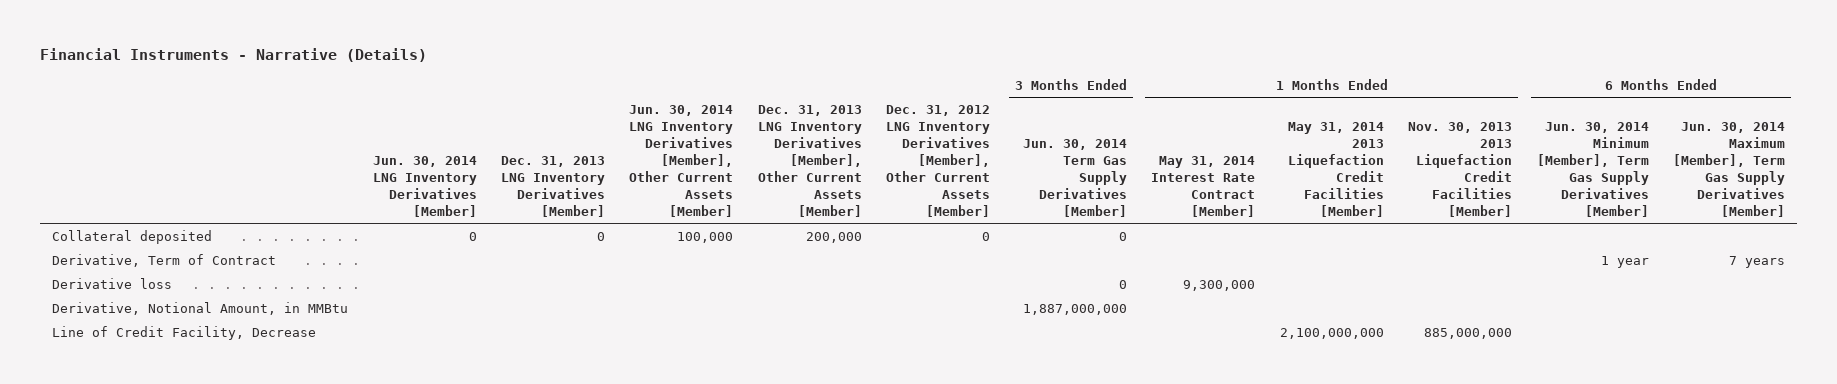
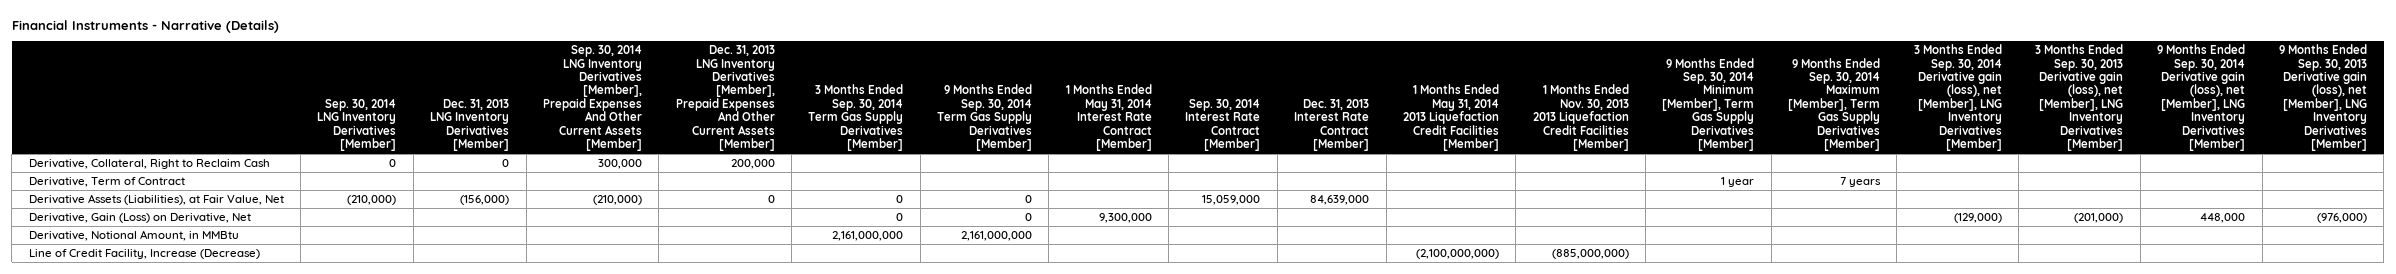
- | Jun. 30, 2014 LNG Inventory Derivatives [Member] | Dec. 31, 2013 LNG Inventory Derivatives [Member] | Jun. 30, 2014 LNG Inventory Derivatives [Member], Other Current Assets [Member] | Dec. 31, 2013 LNG Inventory Derivatives [Member], Other Current Assets [Member] | Dec. 31, 2012 LNG Inventory Derivatives [Member], Other Current Assets [Member] | 3 Months Ended Jun. 30, 2014 Term Gas Supply Derivatives [Member] | 1 Months Ended May 31, 2014 Interest Rate Contract [Member] | 1 Months Ended May 31, 2014 2013 Liquefaction Credit Facilities [Member] | 1 Months Ended Nov. 30, 2013 2013 Liquefaction Credit Facilities [Member] | 6 Months Ended Jun. 30, 2014 Minimum [Member], Term Gas Supply Derivatives [Member] | 6 Months Ended Jun. 30, 2014 Maximum [Member], Term Gas Supply Derivatives [Member]
+ | Sep. 30, 2014 LNG Inventory Derivatives [Member] | Dec. 31, 2013 LNG Inventory Derivatives [Member] | Sep. 30, 2014 LNG Inventory Derivatives [Member], Prepaid Expenses And Other Current Assets [Member] | Dec. 31, 2013 LNG Inventory Derivatives [Member], Prepaid Expenses And Other Current Assets [Member] | 3 Months Ended Sep. 30, 2014 Term Gas Supply Derivatives [Member] | 9 Months Ended Sep. 30, 2014 Term Gas Supply Derivatives [Member] | 1 Months Ended May 31, 2014 Interest Rate Contract [Member] | Sep. 30, 2014 Interest Rate Contract [Member] | Dec. 31, 2013 Interest Rate Contract [Member] | 1 Months Ended May 31, 2014 2013 Liquefaction Credit Facilities [Member] | 1 Months Ended Nov. 30, 2013 2013 Liquefaction Credit Facilities [Member] | 9 Months Ended Sep. 30, 2014 Minimum [Member], Term Gas Supply Derivatives [Member] | 9 Months Ended Sep. 30, 2014 Maximum [Member], Term Gas Supply Derivatives [Member] | 3 Months Ended Sep. 30, 2014 Derivative gain (loss), net [Member], LNG Inventory Derivatives [Member] | 3 Months Ended Sep. 30, 2013 Derivative gain (loss), net [Member], LNG Inventory Derivatives [Member] | 9 Months Ended Sep. 30, 2014 Derivative gain (loss), net [Member], LNG Inventory Derivatives [Member] | 9 Months Ended Sep. 30, 2013 Derivative gain (loss), net [Member], LNG Inventory Derivatives [Member]
- Collateral deposited | 0 | 0 | 100,000 | 200,000 | 0 | 0 | | | | |
+ Derivative, Collateral, Right to Reclaim Cash | 0 | 0 | 300,000 | 200,000 | | | | | | | | | | | | |
- Derivative loss | | | | | | 0 | 9,300,000 | | | |
+ Derivative Assets (Liabilities), at Fair Value, Net | (210,000) | (156,000) | (210,000) | 0 | 0 | 0 | | 15,059,000 | 84,639,000 | | | | | | | |
+ Derivative, Gain (Loss) on Derivative, Net | | | | | 0 | 0 | 9,300,000 | | | | | | | (129,000) | (201,000) | 448,000 | (976,000)
- Line of Credit Facility, Decrease | | | | | | | | 2,100,000,000 | 885,000,000 | |
+ Line of Credit Facility, Increase (Decrease) | | | | | | | | | | (2,100,000,000) | (885,000,000) | | | | | |

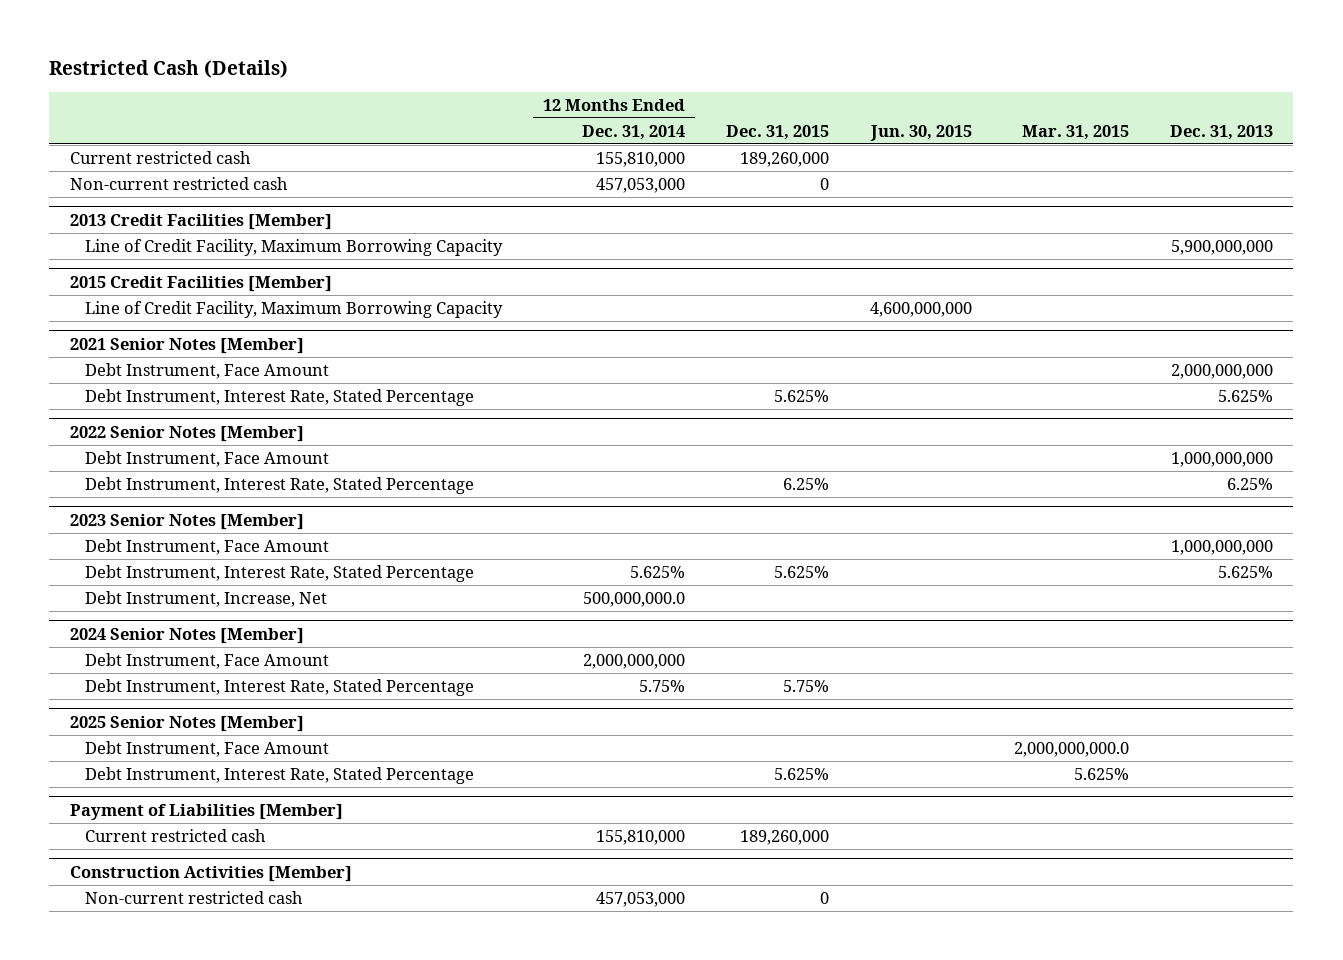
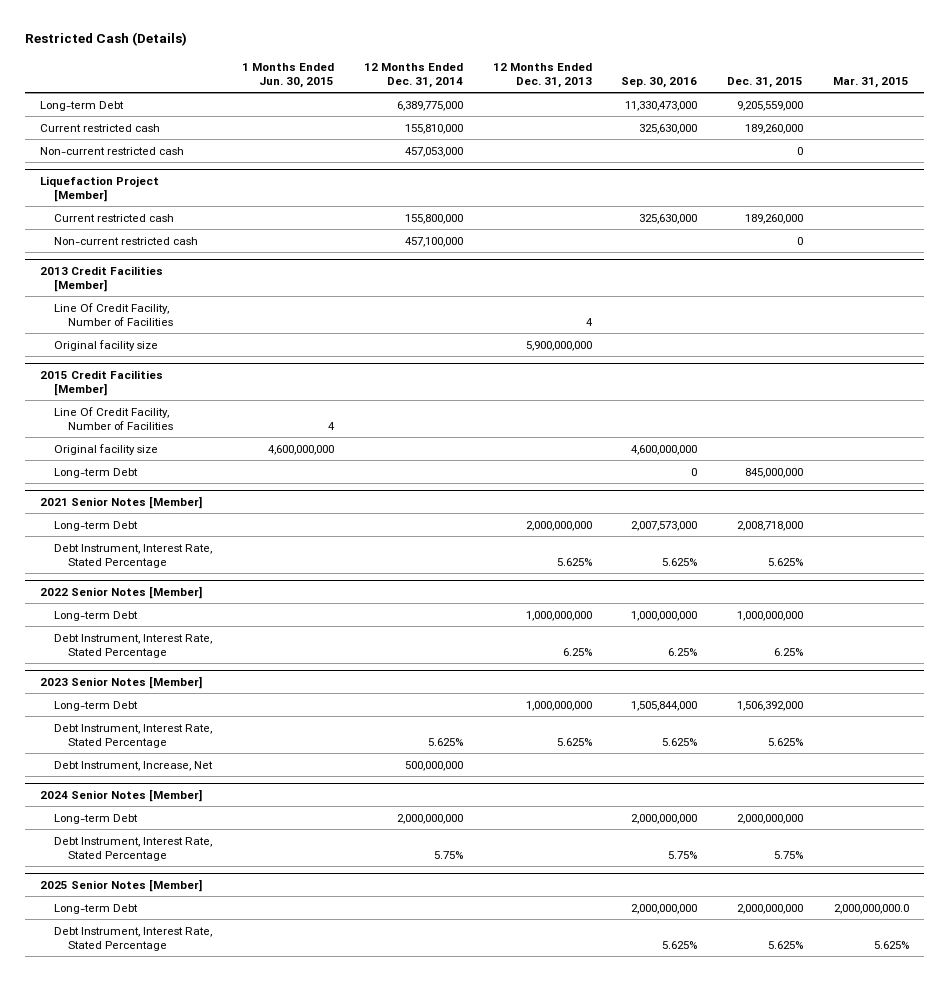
- | 12 Months Ended Dec. 31, 2014 | Dec. 31, 2015 | Jun. 30, 2015 | Mar. 31, 2015 | Dec. 31, 2013
+ | 1 Months Ended Jun. 30, 2015 | 12 Months Ended Dec. 31, 2014 | 12 Months Ended Dec. 31, 2013 | Sep. 30, 2016 | Dec. 31, 2015 | Mar. 31, 2015
+ Long-term Debt | | 6,389,775,000 | | 11,330,473,000 | 9,205,559,000 |
+ Liquefaction Project [Member]
+ Current restricted cash | | 155,800,000 | | 325,630,000 | 189,260,000 |
+ Non-current restricted cash | | 457,100,000 | | | 0 |
@ 2013 Credit Facilities [Member]
- Line of Credit Facility, Maximum Borrowing Capacity | | | | | 5,900,000,000
+ Line Of Credit Facility, Number of Facilities | | | 4 | | |
+ Original facility size | | | 5,900,000,000 | | |
@ 2015 Credit Facilities [Member]
- Line of Credit Facility, Maximum Borrowing Capacity | | | 4,600,000,000 | |
+ Line Of Credit Facility, Number of Facilities | 4 | | | | |
+ Original facility size | 4,600,000,000 | | | 4,600,000,000 | |
+ Long-term Debt | | | | 0 | 845,000,000 |
@ 2021 Senior Notes [Member]
- Debt Instrument, Face Amount | | | | | 2,000,000,000
+ Long-term Debt | | | 2,000,000,000 | 2,007,573,000 | 2,008,718,000 |
@ 2022 Senior Notes [Member]
- Debt Instrument, Face Amount | | | | | 1,000,000,000
+ Long-term Debt | | | 1,000,000,000 | 1,000,000,000 | 1,000,000,000 |
@ 2023 Senior Notes [Member]
- Debt Instrument, Face Amount | | | | | 1,000,000,000
+ Long-term Debt | | | 1,000,000,000 | 1,505,844,000 | 1,506,392,000 |
- Debt Instrument, Increase, Net | 500,000,000.0 | | | |
+ Debt Instrument, Increase, Net | | 500,000,000 | | | |
@ 2024 Senior Notes [Member]
- Debt Instrument, Face Amount | 2,000,000,000 | | | |
+ Long-term Debt | | 2,000,000,000 | | 2,000,000,000 | 2,000,000,000 |
@ 2025 Senior Notes [Member]
- Debt Instrument, Face Amount | | | | 2,000,000,000.0 |
+ Long-term Debt | | | | 2,000,000,000 | 2,000,000,000 | 2,000,000,000.0
- Payment of Liabilities [Member]
- Current restricted cash | 155,810,000 | 189,260,000 | | |
- Construction Activities [Member]
- Non-current restricted cash | 457,053,000 | 0 | | |

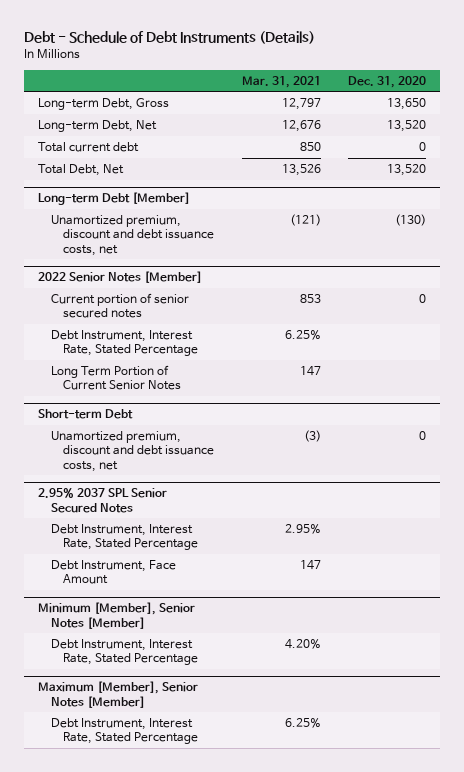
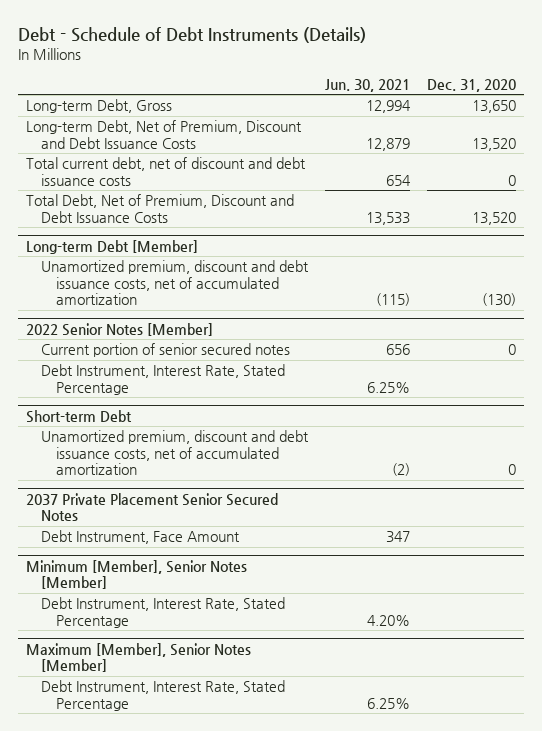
- | Mar. 31, 2021 | Dec. 31, 2020
+ | Jun. 30, 2021 | Dec. 31, 2020
- Long-term Debt, Net | 12,676 | 13,520
- Total current debt | 850 | 0
- Total Debt, Net | 13,526 | 13,520
+ Long-term Debt, Net of Premium, Discount and Debt Issuance Costs | 12,879 | 13,520
+ Total current debt, net of discount and debt issuance costs | 654 | 0
+ Total Debt, Net of Premium, Discount and Debt Issuance Costs | 13,533 | 13,520
@ Long-term Debt [Member]
- Unamortized premium, discount and debt issuance costs, net | (121) | (130)
+ Unamortized premium, discount and debt issuance costs, net of accumulated amortization | (115) | (130)
@ 2022 Senior Notes [Member]
- Long Term Portion of Current Senior Notes | 147 |
@ Short-term Debt
- Unamortized premium, discount and debt issuance costs, net | (3) | 0
- 2.95% 2037 SPL Senior Secured Notes
- Debt Instrument, Interest Rate, Stated Percentage | 2.95% |
- Debt Instrument, Face Amount | 147 |
@ Short-term Debt
+ Unamortized premium, discount and debt issuance costs, net of accumulated amortization | (2) | 0
+ 2037 Private Placement Senior Secured Notes
+ Debt Instrument, Face Amount | 347 |

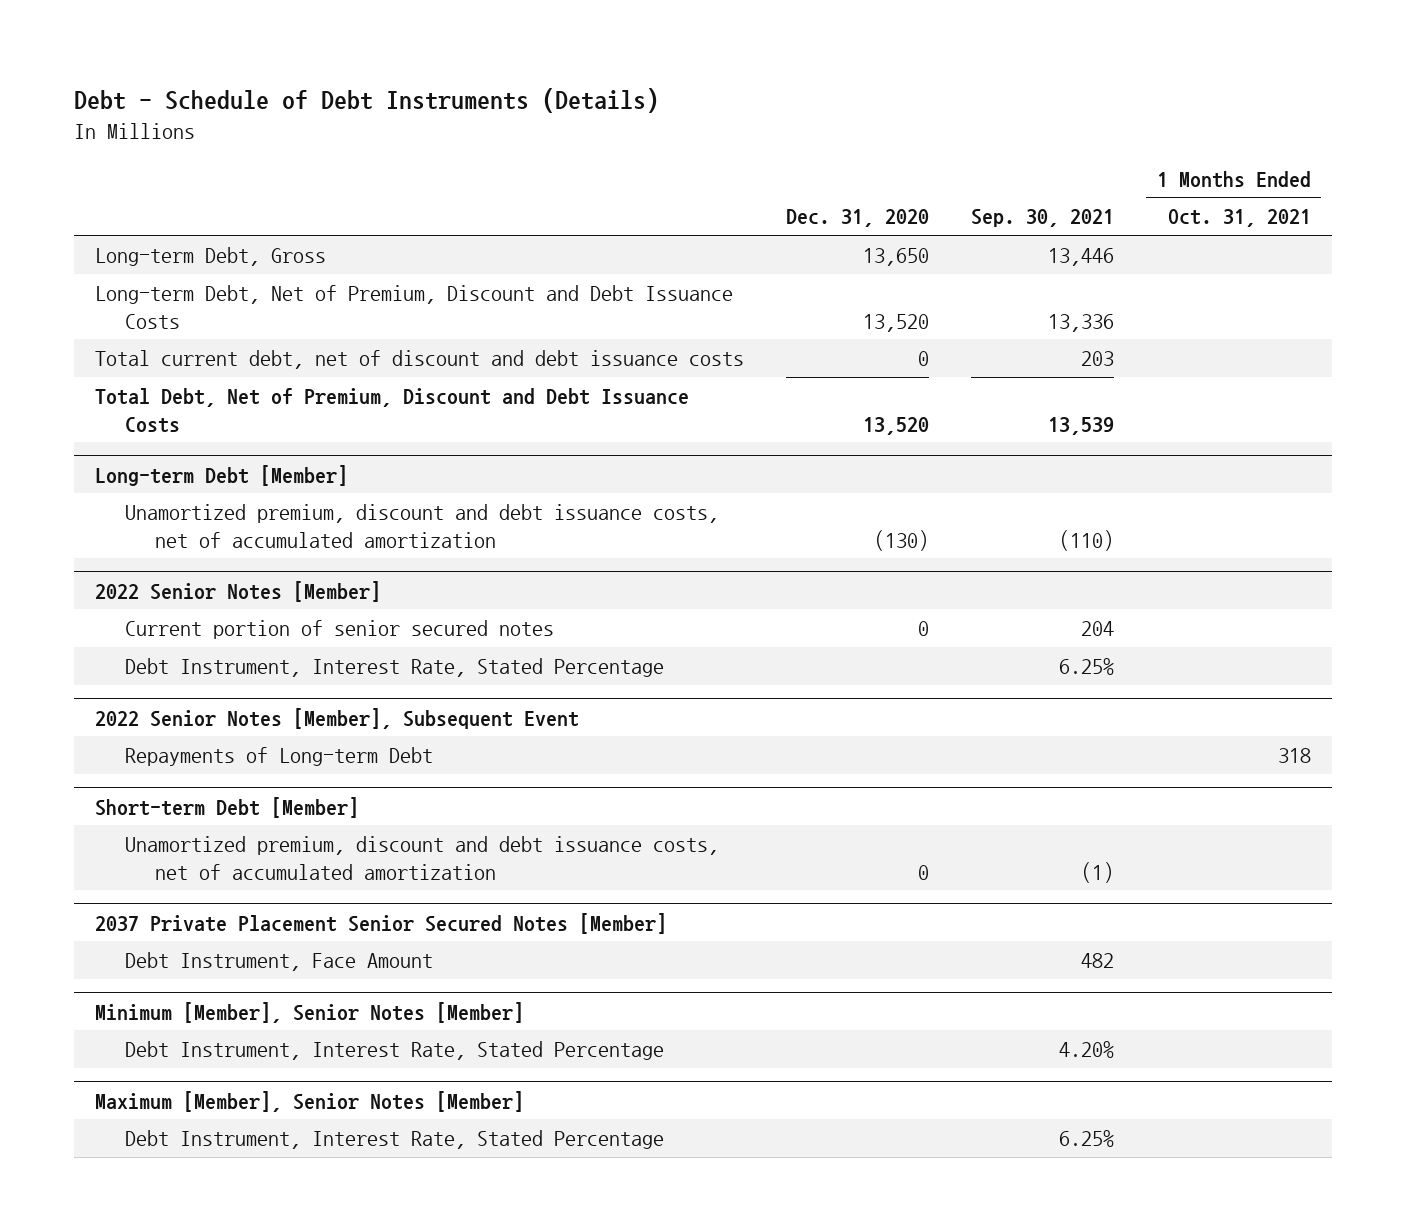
- | Jun. 30, 2021 | Dec. 31, 2020
+ | Dec. 31, 2020 | Sep. 30, 2021 | 1 Months Ended Oct. 31, 2021
- Short-term Debt
+ 2022 Senior Notes [Member], Subsequent Event
+ Repayments of Long-term Debt | | | 318
+ Short-term Debt [Member]
- 2037 Private Placement Senior Secured Notes
+ 2037 Private Placement Senior Secured Notes [Member]

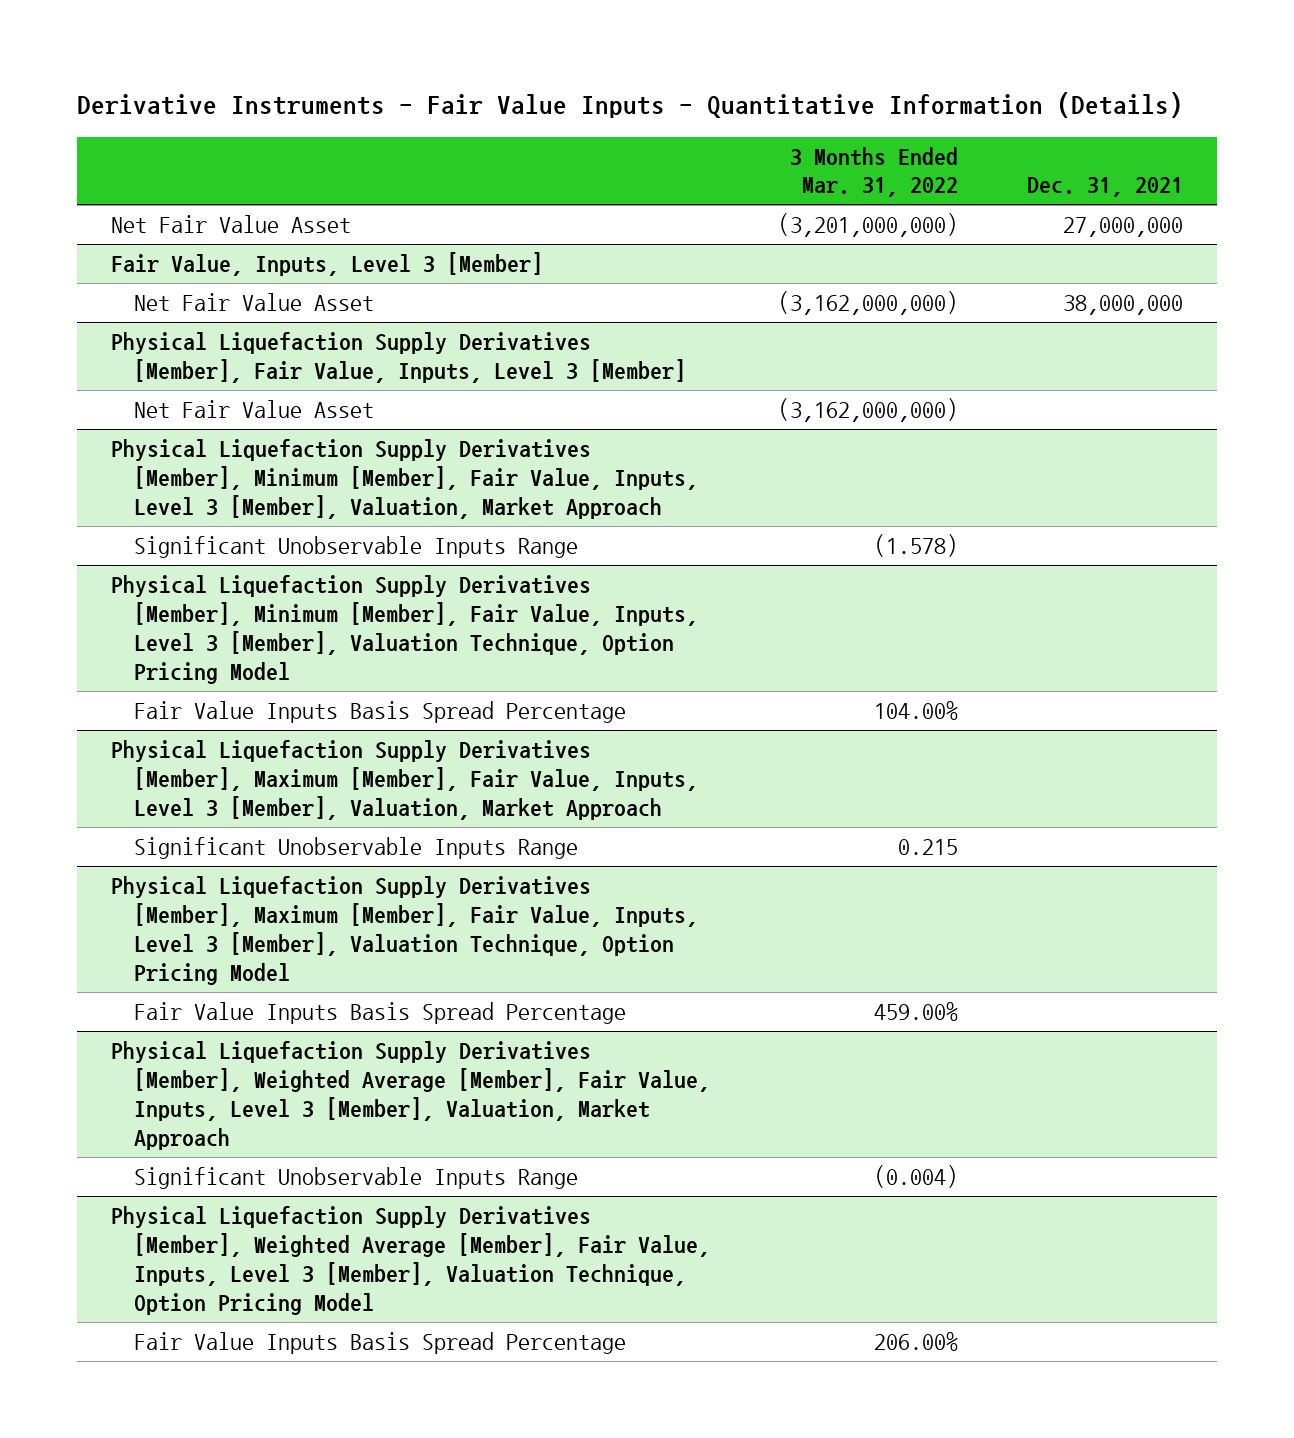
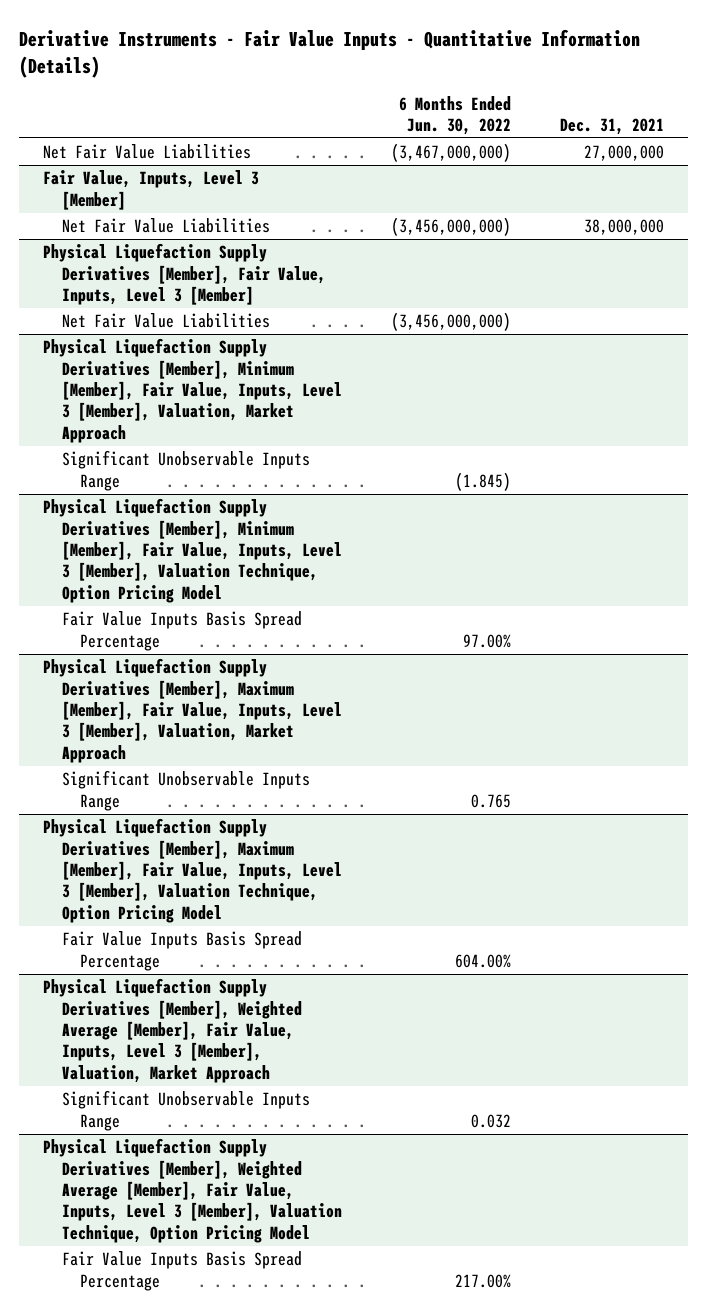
- | 3 Months Ended Mar. 31, 2022 | Dec. 31, 2021
+ | 6 Months Ended Jun. 30, 2022 | Dec. 31, 2021
- Net Fair Value Asset | (3,201,000,000) | 27,000,000
+ Net Fair Value Liabilities | (3,467,000,000) | 27,000,000
@ Fair Value, Inputs, Level 3 [Member]
- Net Fair Value Asset | (3,162,000,000) | 38,000,000
+ Net Fair Value Liabilities | (3,456,000,000) | 38,000,000
@ Physical Liquefaction Supply Derivatives [Member], Fair Value, Inputs, Level 3 [Member]
- Net Fair Value Asset | (3,162,000,000) |
+ Net Fair Value Liabilities | (3,456,000,000) |

